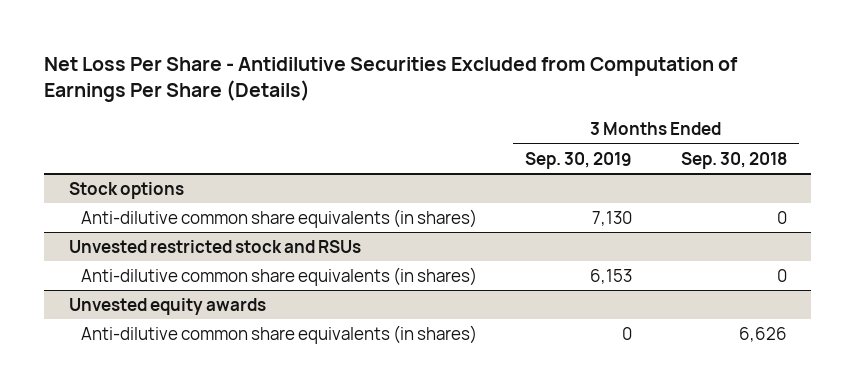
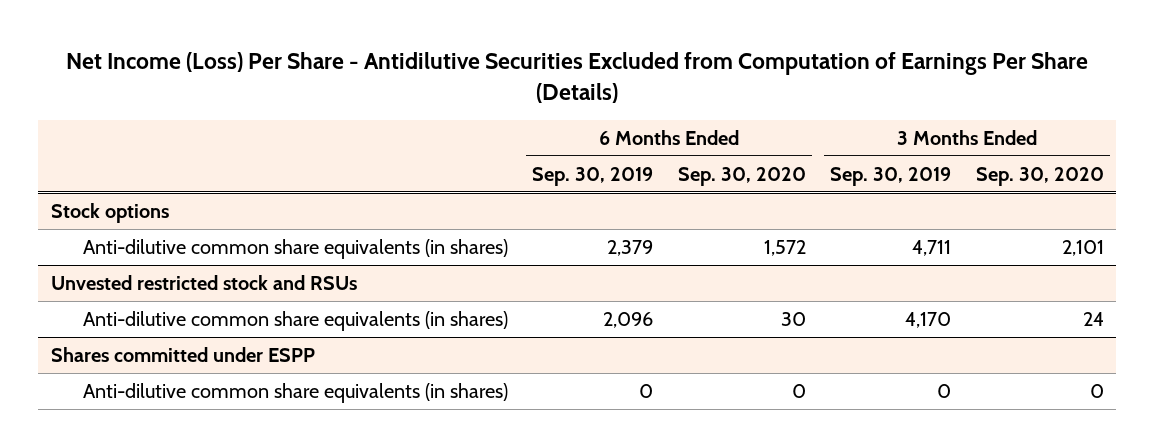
- Net Loss Per Share - Antidilutive Securities Excluded from Computation of Earnings Per Share (Details)
+ Net Income (Loss) Per Share - Antidilutive Securities Excluded from Computation of Earnings Per Share (Details)
- | 3 Months Ended Sep. 30, 2019 | 3 Months Ended Sep. 30, 2018
+ | 6 Months Ended Sep. 30, 2019 | 6 Months Ended Sep. 30, 2020 | 3 Months Ended Sep. 30, 2019 | 3 Months Ended Sep. 30, 2020
@ Stock options
- Anti-dilutive common share equivalents (in shares) | 7,130 | 0
+ Anti-dilutive common share equivalents (in shares) | 2,379 | 1,572 | 4,711 | 2,101
@ Unvested restricted stock and RSUs
- Anti-dilutive common share equivalents (in shares) | 6,153 | 0
- Unvested equity awards
@ Unvested restricted stock and RSUs
+ Anti-dilutive common share equivalents (in shares) | 2,096 | 30 | 4,170 | 24
+ Shares committed under ESPP

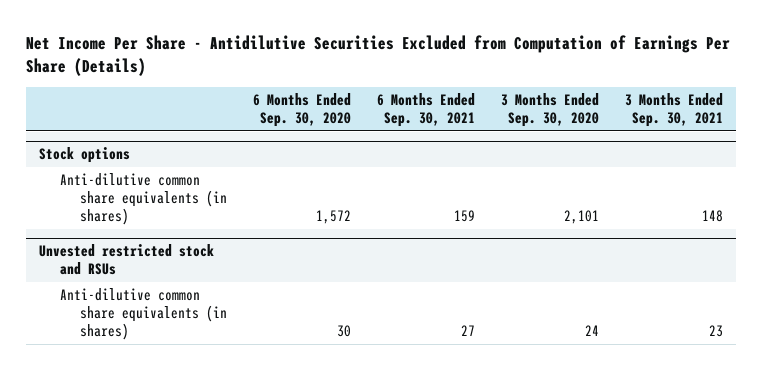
- Net Income (Loss) Per Share - Antidilutive Securities Excluded from Computation of Earnings Per Share (Details)
+ Net Income Per Share - Antidilutive Securities Excluded from Computation of Earnings Per Share (Details)
- | 6 Months Ended Sep. 30, 2019 | 6 Months Ended Sep. 30, 2020 | 3 Months Ended Sep. 30, 2019 | 3 Months Ended Sep. 30, 2020
+ | 6 Months Ended Sep. 30, 2020 | 6 Months Ended Sep. 30, 2021 | 3 Months Ended Sep. 30, 2020 | 3 Months Ended Sep. 30, 2021
- Shares committed under ESPP
- Anti-dilutive common share equivalents (in shares) | 0 | 0 | 0 | 0

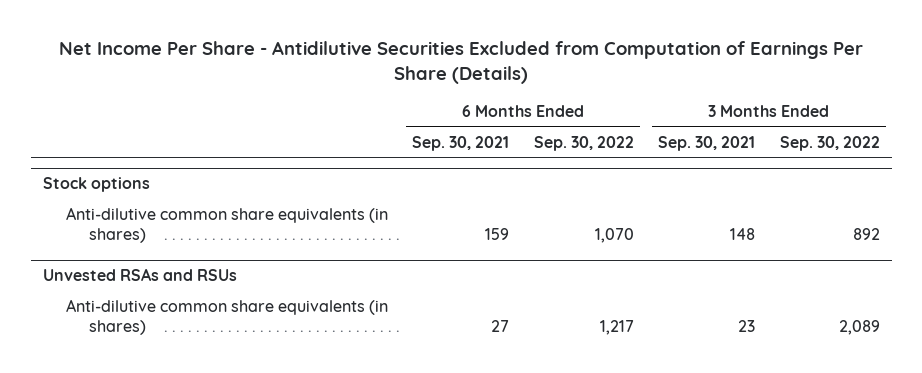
- | 6 Months Ended Sep. 30, 2020 | 6 Months Ended Sep. 30, 2021 | 3 Months Ended Sep. 30, 2020 | 3 Months Ended Sep. 30, 2021
+ | 6 Months Ended Sep. 30, 2021 | 6 Months Ended Sep. 30, 2022 | 3 Months Ended Sep. 30, 2021 | 3 Months Ended Sep. 30, 2022
- Unvested restricted stock and RSUs
+ Unvested RSAs and RSUs

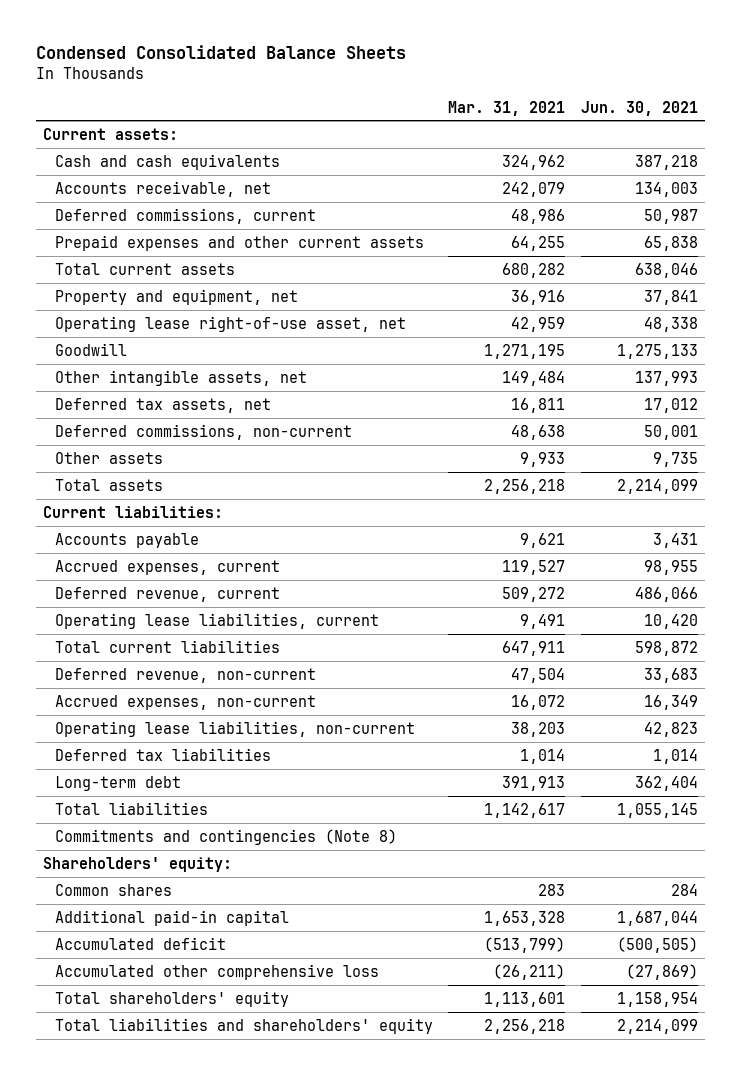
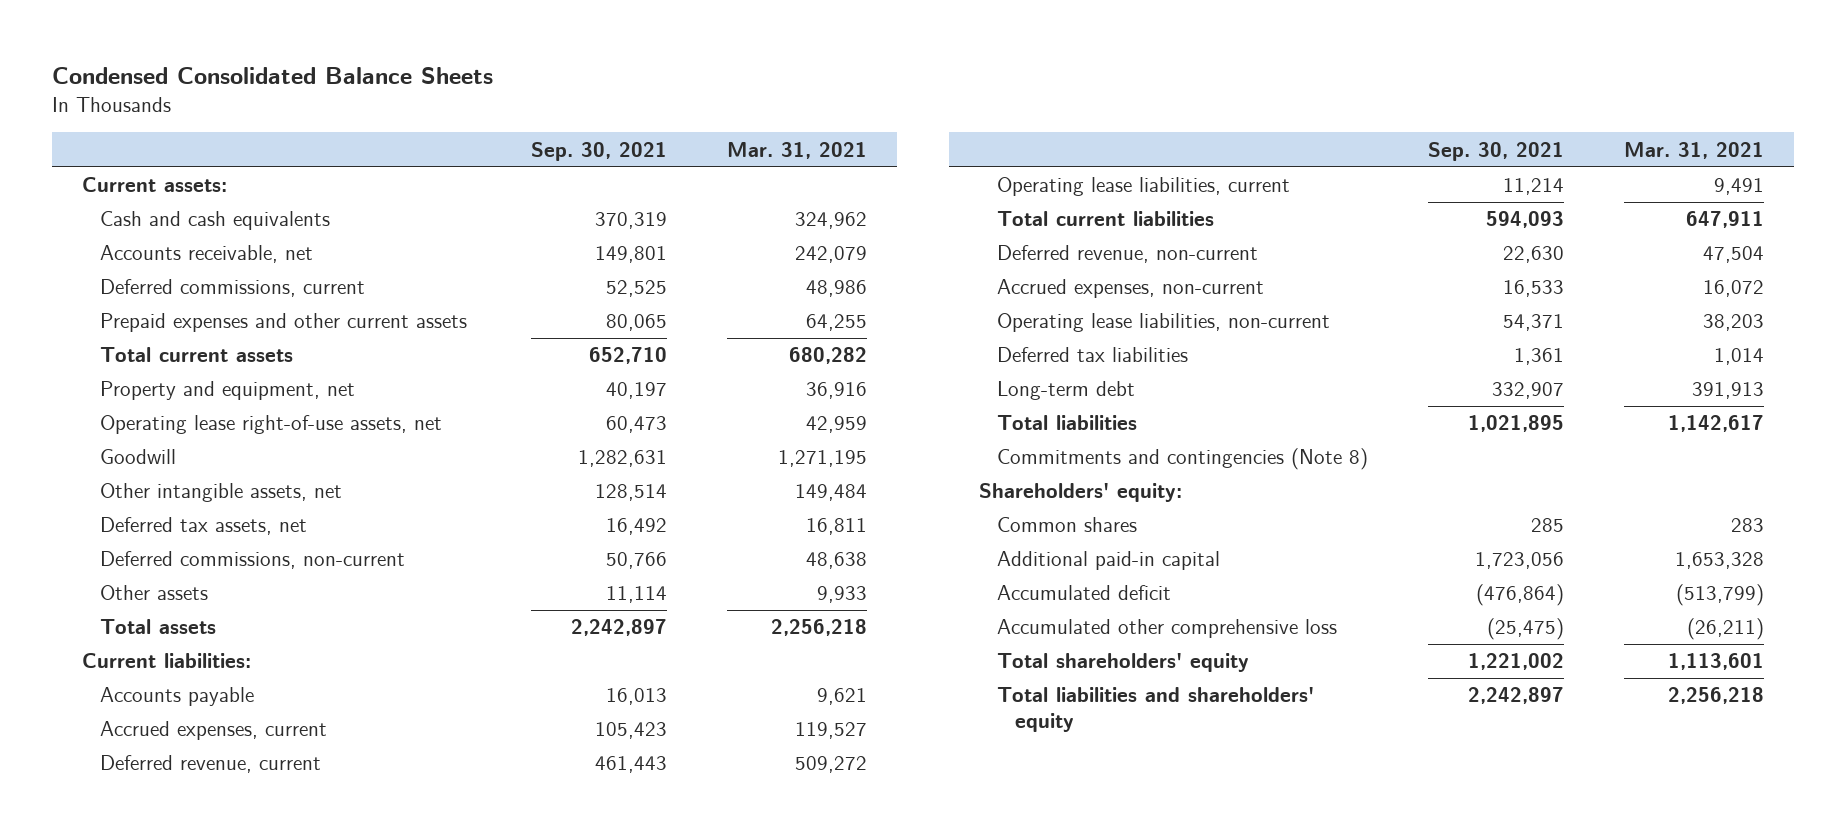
- | Mar. 31, 2021 | Jun. 30, 2021
+ | Sep. 30, 2021 | Mar. 31, 2021
- Operating lease right-of-use asset, net | 42,959 | 48,338
+ Operating lease right-of-use assets, net | 60,473 | 42,959

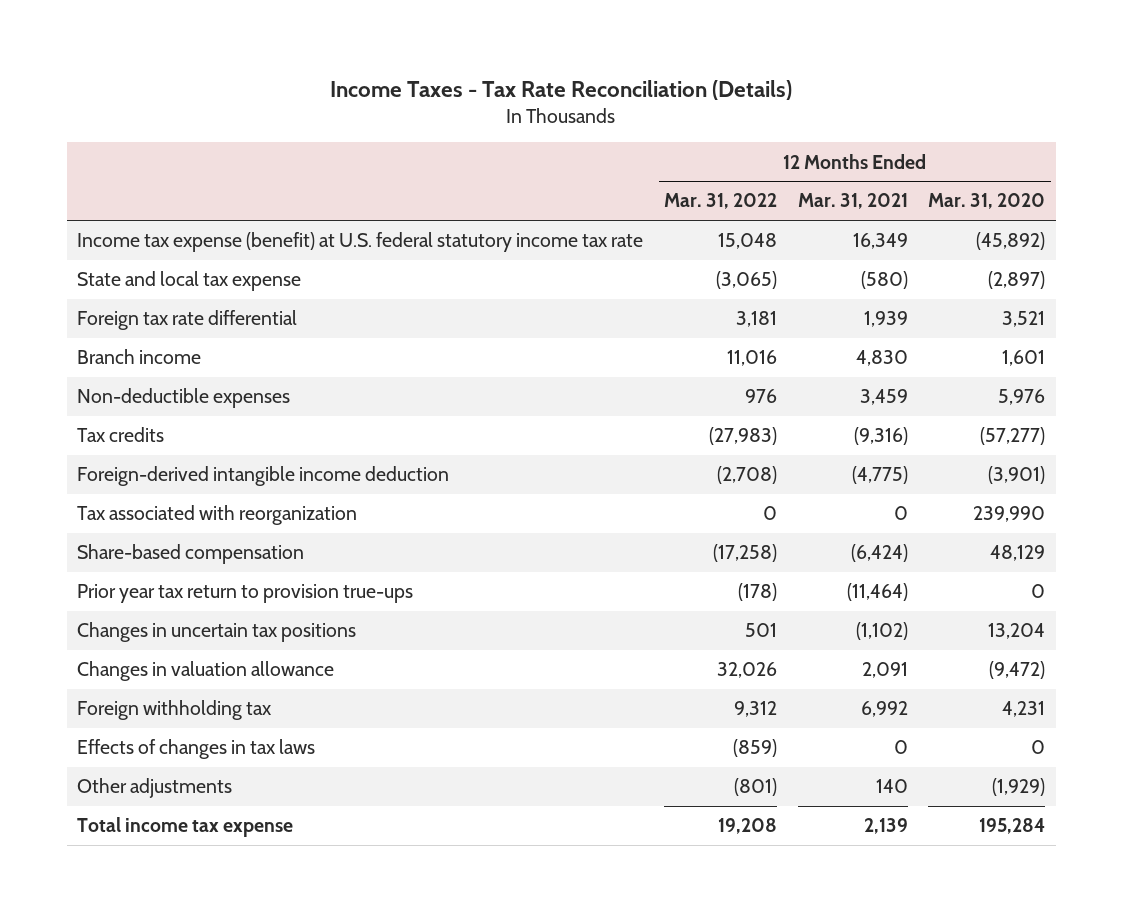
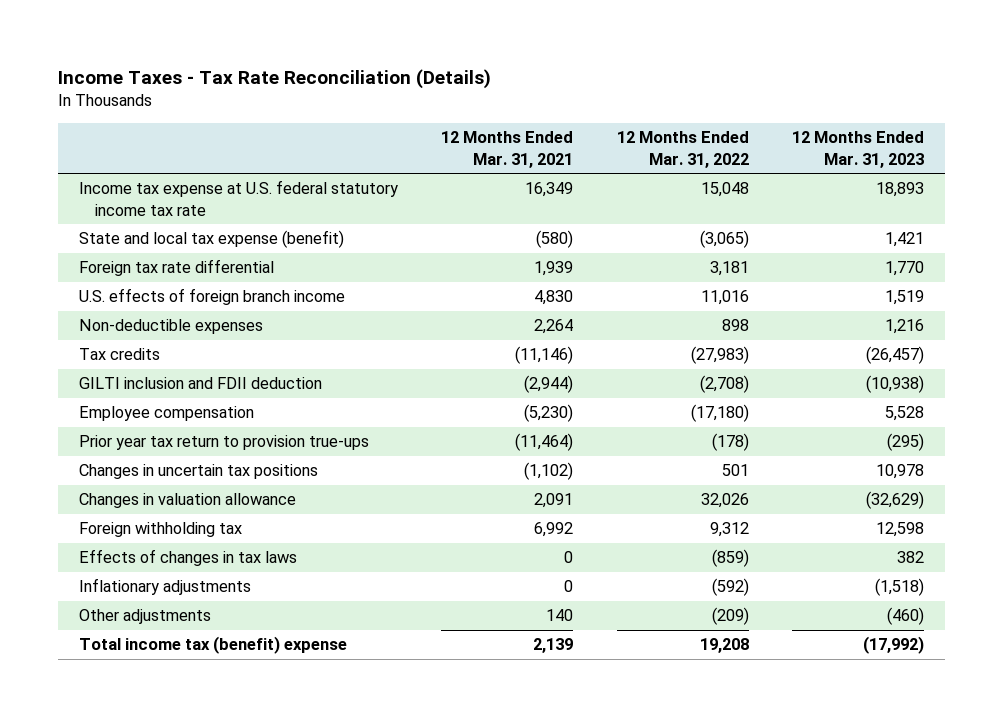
- | 12 Months Ended Mar. 31, 2022 | 12 Months Ended Mar. 31, 2021 | 12 Months Ended Mar. 31, 2020
+ | 12 Months Ended Mar. 31, 2021 | 12 Months Ended Mar. 31, 2022 | 12 Months Ended Mar. 31, 2023
- Income tax expense (benefit) at U.S. federal statutory income tax rate | 15,048 | 16,349 | (45,892)
- State and local tax expense | (3,065) | (580) | (2,897)
+ Income tax expense at U.S. federal statutory income tax rate | 16,349 | 15,048 | 18,893
+ State and local tax expense (benefit) | (580) | (3,065) | 1,421
- Branch income | 11,016 | 4,830 | 1,601
- Non-deductible expenses | 976 | 3,459 | 5,976
- Tax credits | (27,983) | (9,316) | (57,277)
- Foreign-derived intangible income deduction | (2,708) | (4,775) | (3,901)
- Tax associated with reorganization | 0 | 0 | 239,990
- Share-based compensation | (17,258) | (6,424) | 48,129
+ U.S. effects of foreign branch income | 4,830 | 11,016 | 1,519
+ Non-deductible expenses | 2,264 | 898 | 1,216
+ Tax credits | (11,146) | (27,983) | (26,457)
+ GILTI inclusion and FDII deduction | (2,944) | (2,708) | (10,938)
+ Employee compensation | (5,230) | (17,180) | 5,528
- Other adjustments | (801) | 140 | (1,929)
- Total income tax expense | 19,208 | 2,139 | 195,284
+ Inflationary adjustments | 0 | (592) | (1,518)
+ Other adjustments | 140 | (209) | (460)
+ Total income tax (benefit) expense | 2,139 | 19,208 | (17,992)

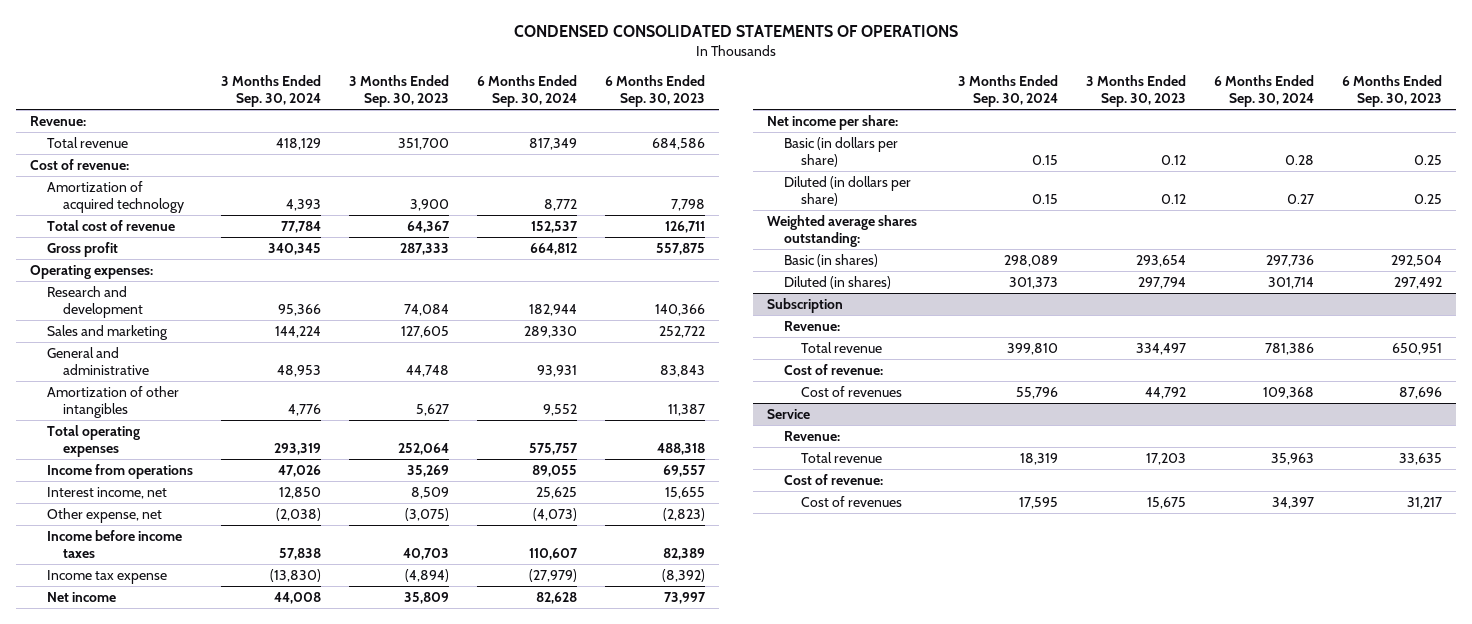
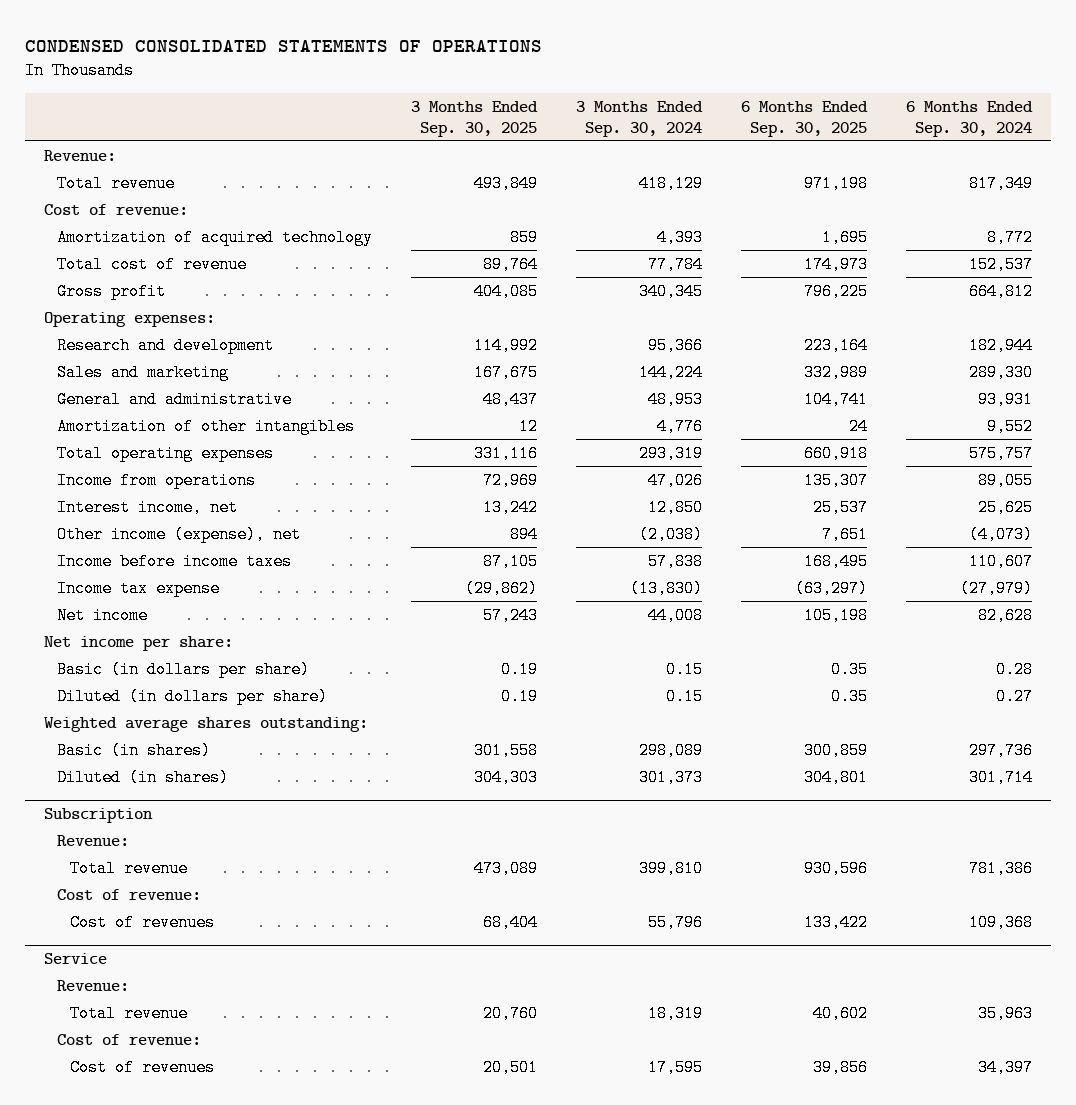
- | 3 Months Ended Sep. 30, 2024 | 3 Months Ended Sep. 30, 2023 | 6 Months Ended Sep. 30, 2024 | 6 Months Ended Sep. 30, 2023
+ | 3 Months Ended Sep. 30, 2025 | 3 Months Ended Sep. 30, 2024 | 6 Months Ended Sep. 30, 2025 | 6 Months Ended Sep. 30, 2024
- Other expense, net | (2,038) | (3,075) | (4,073) | (2,823)
+ Other income (expense), net | 894 | (2,038) | 7,651 | (4,073)

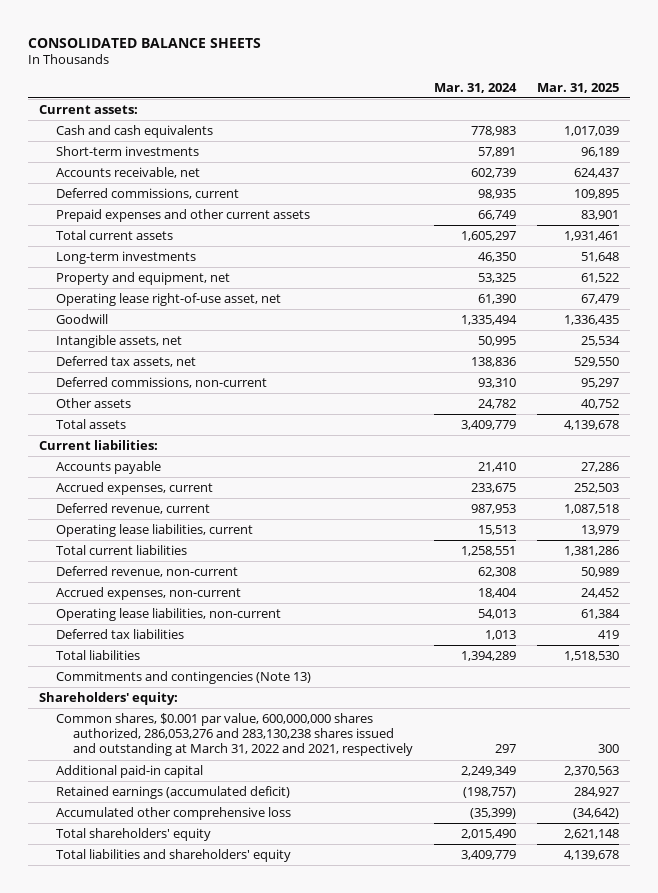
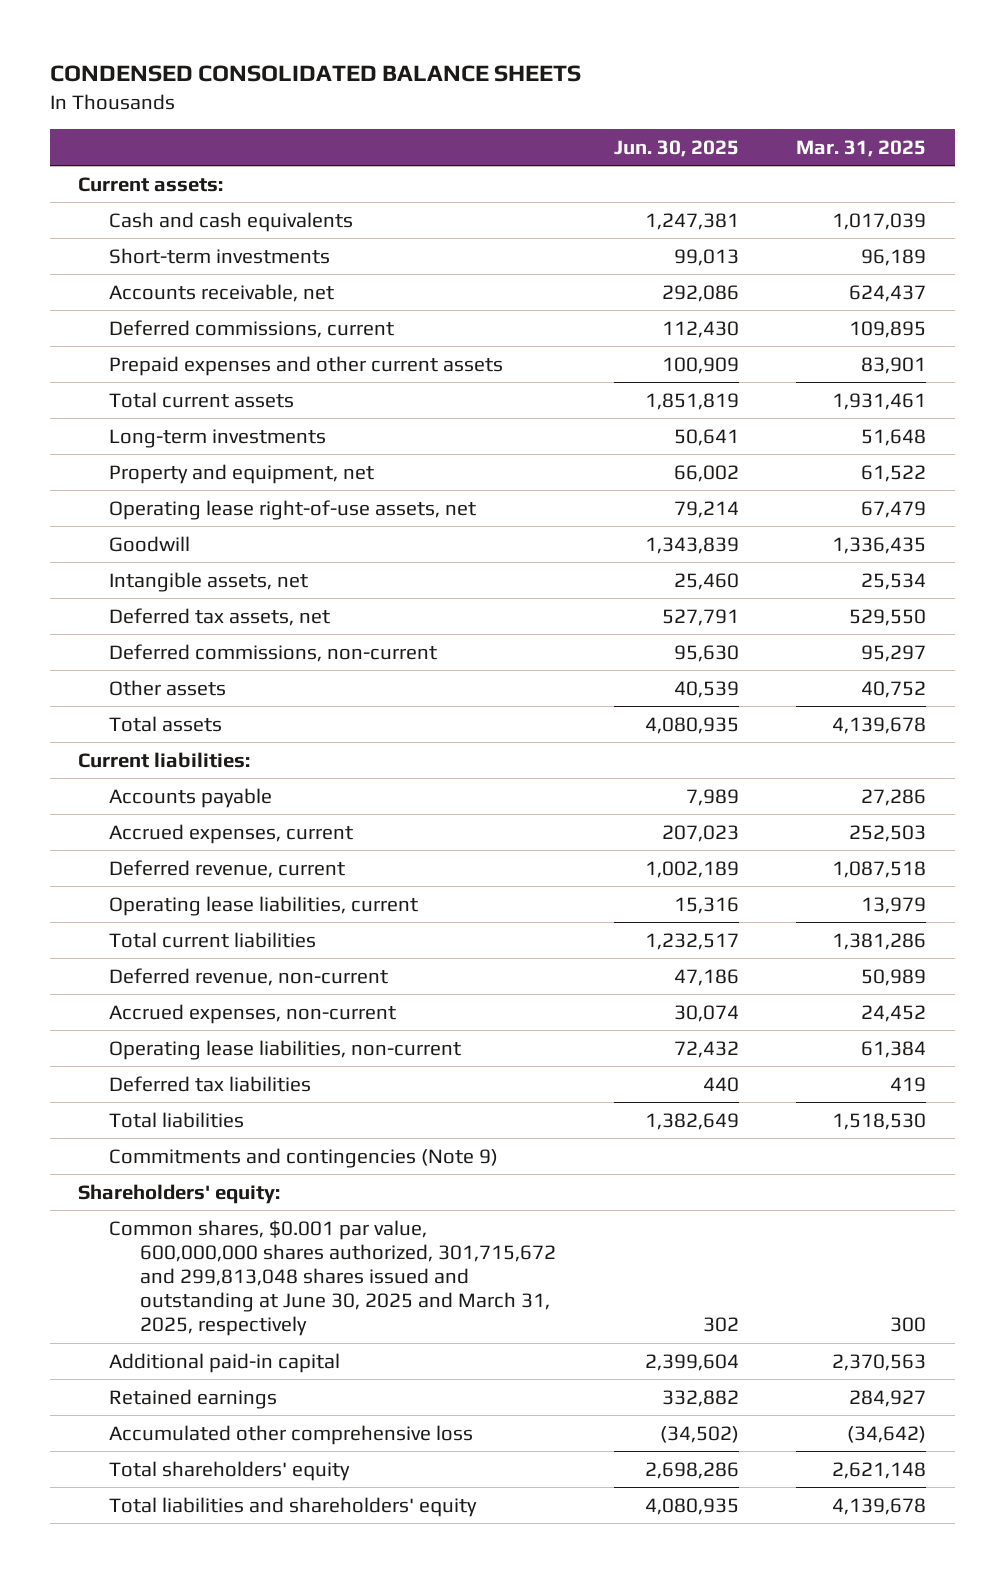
- CONSOLIDATED BALANCE SHEETS
+ CONDENSED CONSOLIDATED BALANCE SHEETS
- | Mar. 31, 2024 | Mar. 31, 2025
+ | Jun. 30, 2025 | Mar. 31, 2025
- Operating lease right-of-use asset, net | 61,390 | 67,479
+ Operating lease right-of-use assets, net | 79,214 | 67,479
- Commitments and contingencies (Note 13)
+ Commitments and contingencies (Note 9)
- Common shares, $0.001 par value, 600,000,000 shares authorized, 286,053,276 and 283,130,238 shares issued and outstanding at March 31, 2022 and 2021, respectively | 297 | 300
+ Common shares, $0.001 par value, 600,000,000 shares authorized, 301,715,672 and 299,813,048 shares issued and outstanding at June 30, 2025 and March 31, 2025, respectively | 302 | 300
- Retained earnings (accumulated deficit) | (198,757) | 284,927
+ Retained earnings | 332,882 | 284,927

